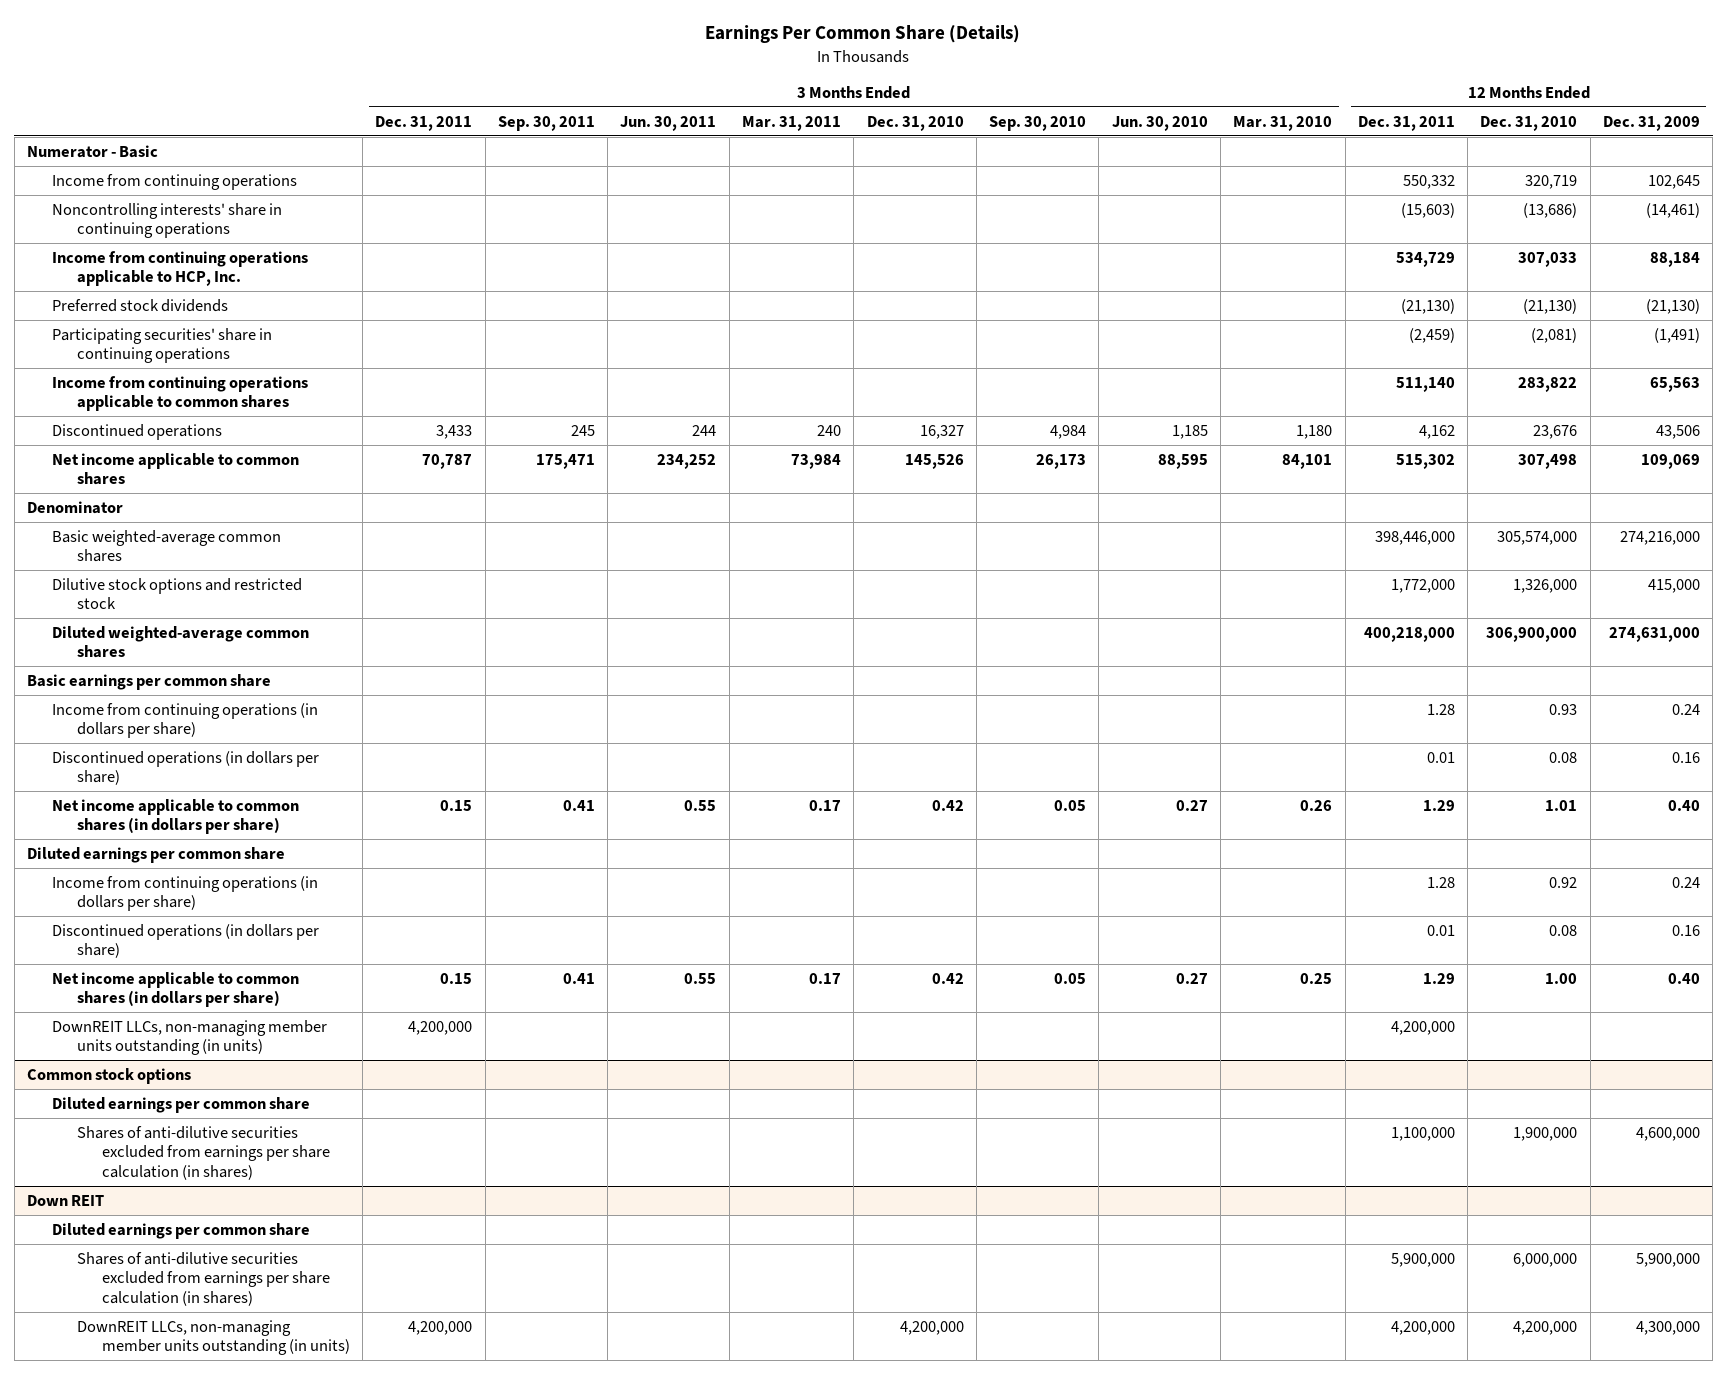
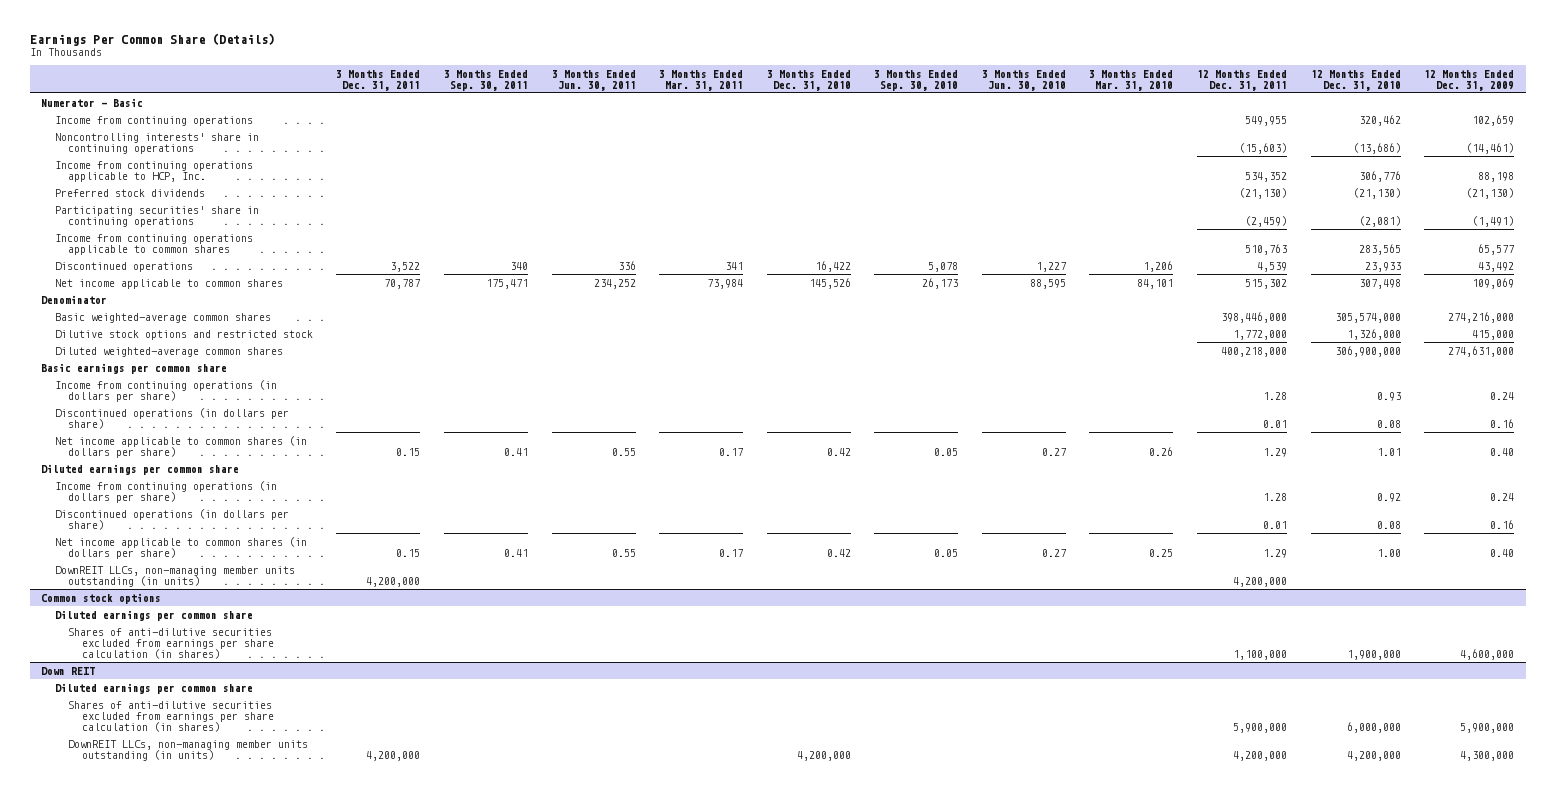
- Income from continuing operations | | | | | | | | | 550,332 | 320,719 | 102,645
+ Income from continuing operations | | | | | | | | | 549,955 | 320,462 | 102,659
- Income from continuing operations applicable to HCP, Inc. | | | | | | | | | 534,729 | 307,033 | 88,184
+ Income from continuing operations applicable to HCP, Inc. | | | | | | | | | 534,352 | 306,776 | 88,198
- Income from continuing operations applicable to common shares | | | | | | | | | 511,140 | 283,822 | 65,563
- Discontinued operations | 3,433 | 245 | 244 | 240 | 16,327 | 4,984 | 1,185 | 1,180 | 4,162 | 23,676 | 43,506
+ Income from continuing operations applicable to common shares | | | | | | | | | 510,763 | 283,565 | 65,577
+ Discontinued operations | 3,522 | 340 | 336 | 341 | 16,422 | 5,078 | 1,227 | 1,206 | 4,539 | 23,933 | 43,492

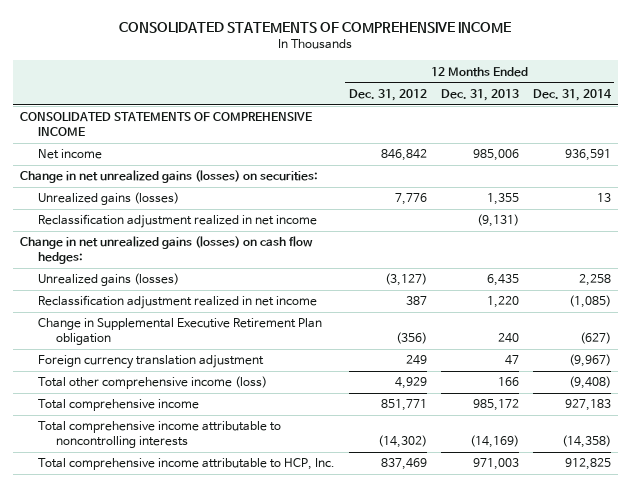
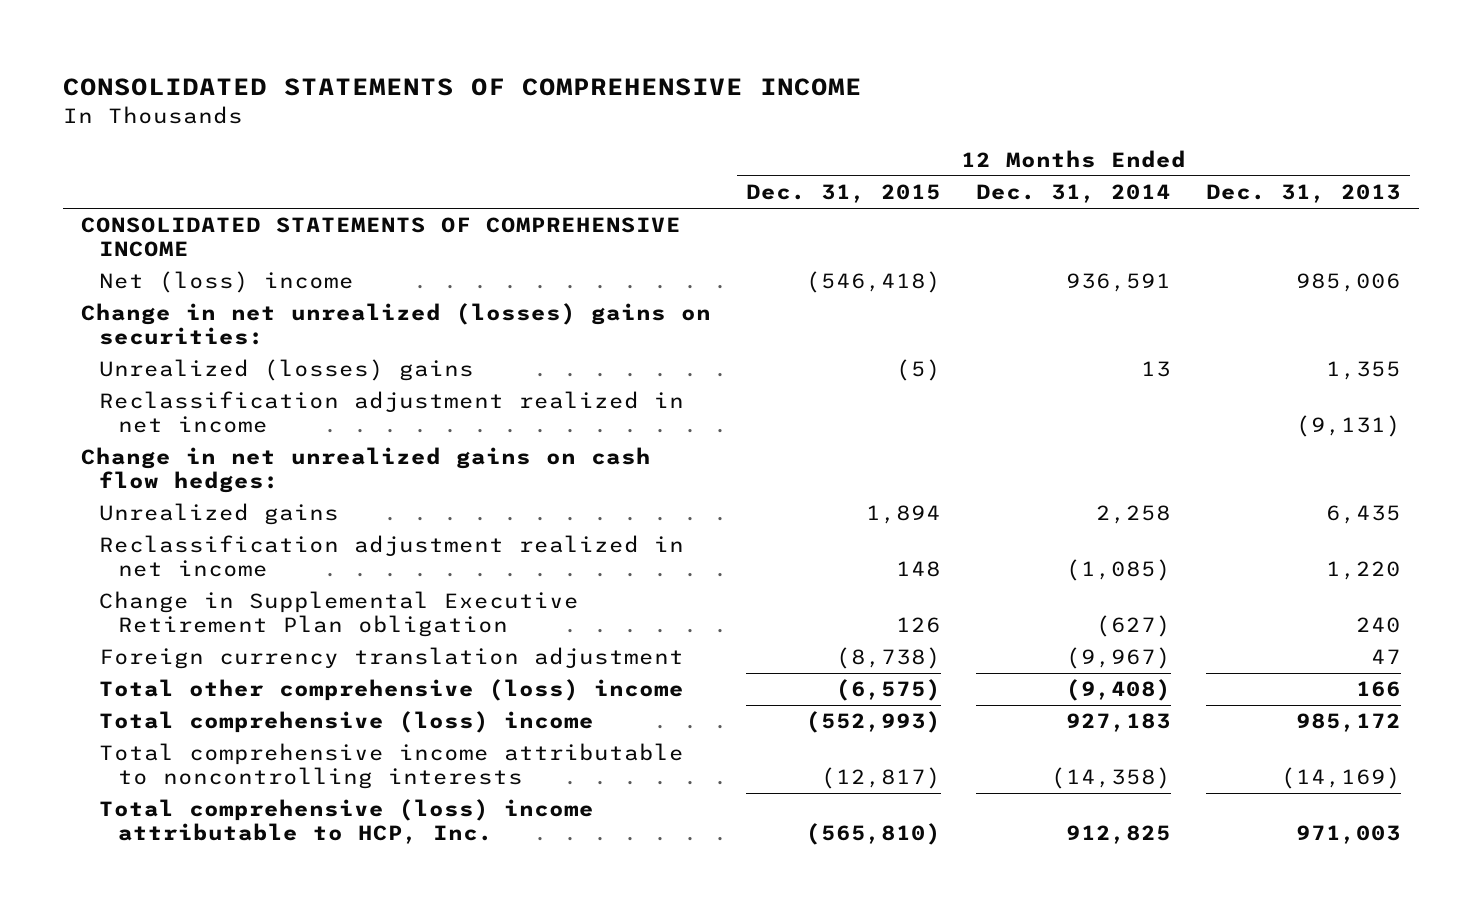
- | 12 Months Ended Dec. 31, 2012 | 12 Months Ended Dec. 31, 2013 | 12 Months Ended Dec. 31, 2014
+ | 12 Months Ended Dec. 31, 2015 | 12 Months Ended Dec. 31, 2014 | 12 Months Ended Dec. 31, 2013
- Net income | 846,842 | 985,006 | 936,591
- Change in net unrealized gains (losses) on securities:
- Unrealized gains (losses) | 7,776 | 1,355 | 13
+ Net (loss) income | (546,418) | 936,591 | 985,006
+ Change in net unrealized (losses) gains on securities:
+ Unrealized (losses) gains | (5) | 13 | 1,355
- Change in net unrealized gains (losses) on cash flow hedges:
- Unrealized gains (losses) | (3,127) | 6,435 | 2,258
+ Change in net unrealized gains on cash flow hedges:
+ Unrealized gains | 1,894 | 2,258 | 6,435
- Total other comprehensive income (loss) | 4,929 | 166 | (9,408)
- Total comprehensive income | 851,771 | 985,172 | 927,183
+ Total other comprehensive (loss) income | (6,575) | (9,408) | 166
+ Total comprehensive (loss) income | (552,993) | 927,183 | 985,172
- Total comprehensive income attributable to HCP, Inc. | 837,469 | 971,003 | 912,825
+ Total comprehensive (loss) income attributable to HCP, Inc. | (565,810) | 912,825 | 971,003

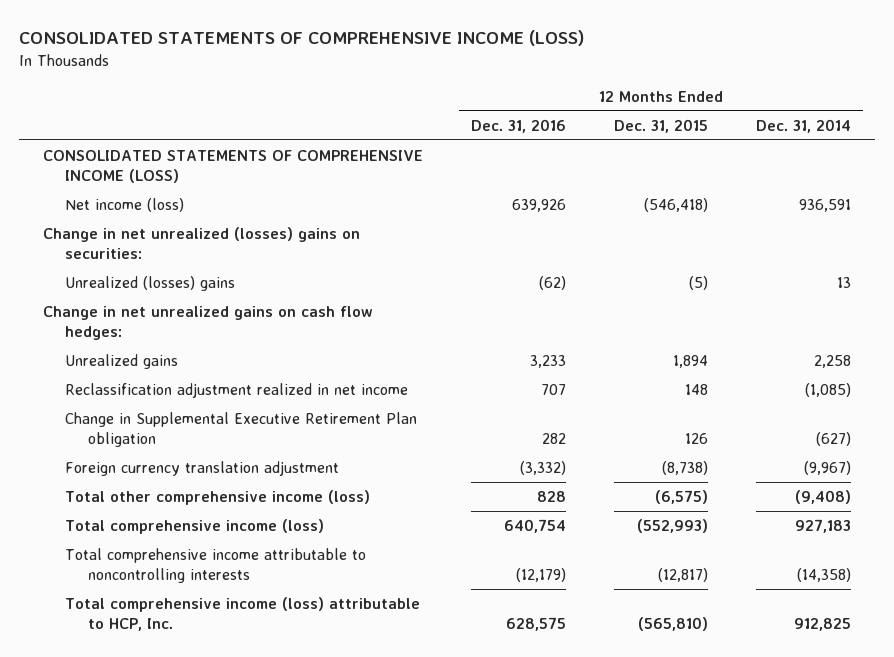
- CONSOLIDATED STATEMENTS OF COMPREHENSIVE INCOME
+ CONSOLIDATED STATEMENTS OF COMPREHENSIVE INCOME (LOSS)
- | 12 Months Ended Dec. 31, 2015 | 12 Months Ended Dec. 31, 2014 | 12 Months Ended Dec. 31, 2013
+ | 12 Months Ended Dec. 31, 2016 | 12 Months Ended Dec. 31, 2015 | 12 Months Ended Dec. 31, 2014
- CONSOLIDATED STATEMENTS OF COMPREHENSIVE INCOME
- Net (loss) income | (546,418) | 936,591 | 985,006
+ CONSOLIDATED STATEMENTS OF COMPREHENSIVE INCOME (LOSS)
+ Net income (loss) | 639,926 | (546,418) | 936,591
- Reclassification adjustment realized in net income | | | (9,131)
- Total other comprehensive (loss) income | (6,575) | (9,408) | 166
- Total comprehensive (loss) income | (552,993) | 927,183 | 985,172
+ Total other comprehensive income (loss) | 828 | (6,575) | (9,408)
+ Total comprehensive income (loss) | 640,754 | (552,993) | 927,183
- Total comprehensive (loss) income attributable to HCP, Inc. | (565,810) | 912,825 | 971,003
+ Total comprehensive income (loss) attributable to HCP, Inc. | 628,575 | (565,810) | 912,825

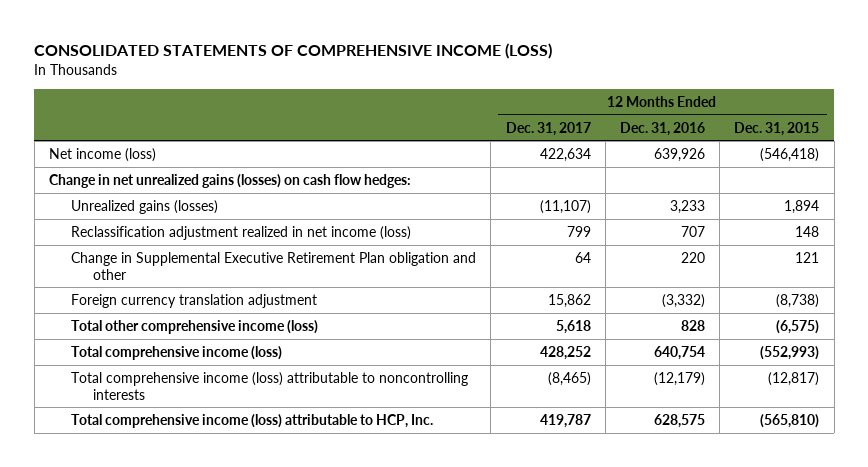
- | 12 Months Ended Dec. 31, 2016 | 12 Months Ended Dec. 31, 2015 | 12 Months Ended Dec. 31, 2014
+ | 12 Months Ended Dec. 31, 2017 | 12 Months Ended Dec. 31, 2016 | 12 Months Ended Dec. 31, 2015
- CONSOLIDATED STATEMENTS OF COMPREHENSIVE INCOME (LOSS)
- Change in net unrealized (losses) gains on securities:
- Unrealized (losses) gains | (62) | (5) | 13
- Change in net unrealized gains on cash flow hedges:
- Unrealized gains | 3,233 | 1,894 | 2,258
- Reclassification adjustment realized in net income | 707 | 148 | (1,085)
- Change in Supplemental Executive Retirement Plan obligation | 282 | 126 | (627)
+ Change in net unrealized gains (losses) on cash flow hedges:
+ Unrealized gains (losses) | (11,107) | 3,233 | 1,894
+ Reclassification adjustment realized in net income (loss) | 799 | 707 | 148
+ Change in Supplemental Executive Retirement Plan obligation and other | 64 | 220 | 121
- Total comprehensive income attributable to noncontrolling interests | (12,179) | (12,817) | (14,358)
+ Total comprehensive income (loss) attributable to noncontrolling interests | (8,465) | (12,179) | (12,817)

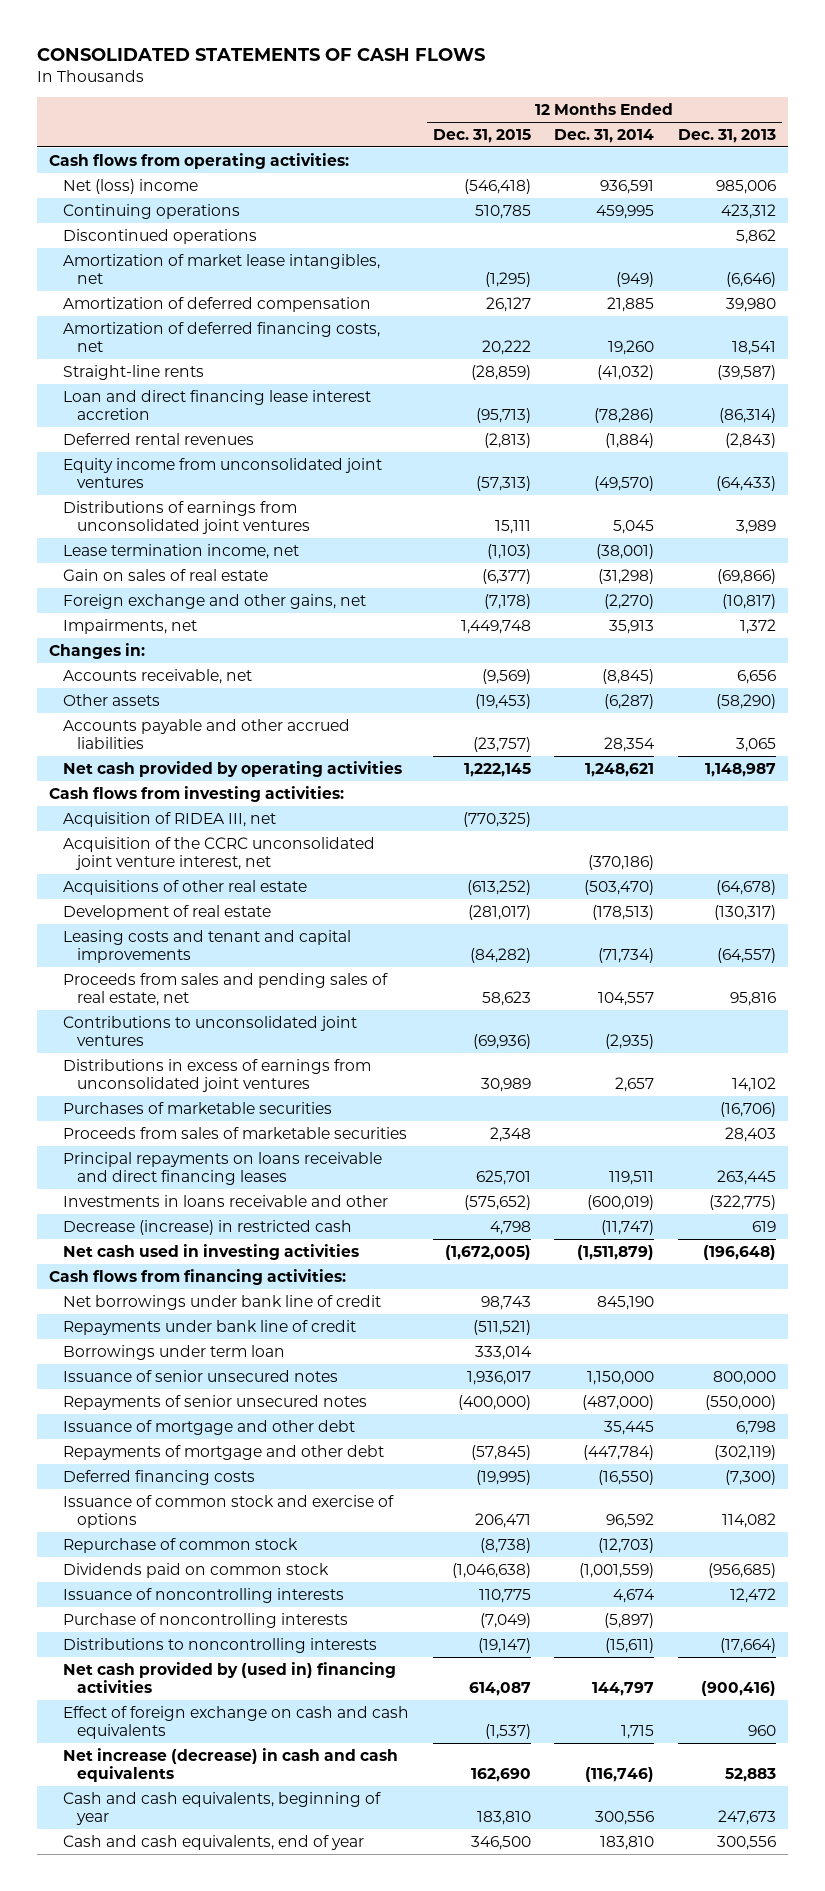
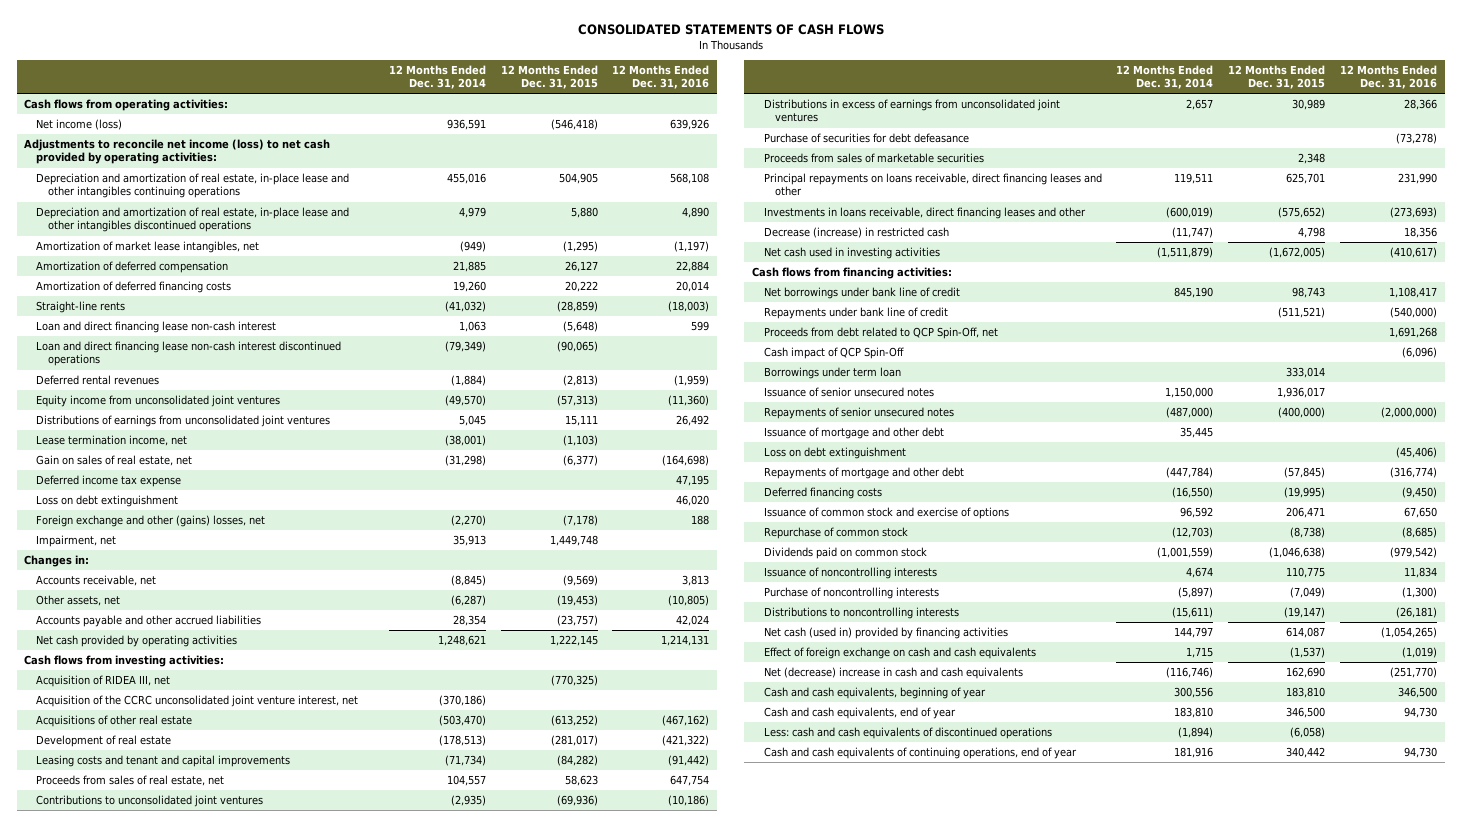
- | 12 Months Ended Dec. 31, 2015 | 12 Months Ended Dec. 31, 2014 | 12 Months Ended Dec. 31, 2013
+ | 12 Months Ended Dec. 31, 2014 | 12 Months Ended Dec. 31, 2015 | 12 Months Ended Dec. 31, 2016
- Net (loss) income | (546,418) | 936,591 | 985,006
- Continuing operations | 510,785 | 459,995 | 423,312
- Discontinued operations | | | 5,862
+ Net income (loss) | 936,591 | (546,418) | 639,926
+ Adjustments to reconcile net income (loss) to net cash provided by operating activities:
+ Depreciation and amortization of real estate, in-place lease and other intangibles continuing operations | 455,016 | 504,905 | 568,108
+ Depreciation and amortization of real estate, in-place lease and other intangibles discontinued operations | 4,979 | 5,880 | 4,890
- Amortization of deferred financing costs, net | 20,222 | 19,260 | 18,541
+ Amortization of deferred financing costs | 19,260 | 20,222 | 20,014
- Loan and direct financing lease interest accretion | (95,713) | (78,286) | (86,314)
+ Loan and direct financing lease non-cash interest | 1,063 | (5,648) | 599
+ Loan and direct financing lease non-cash interest discontinued operations | (79,349) | (90,065) |
- Gain on sales of real estate | (6,377) | (31,298) | (69,866)
- Foreign exchange and other gains, net | (7,178) | (2,270) | (10,817)
- Impairments, net | 1,449,748 | 35,913 | 1,372
+ Gain on sales of real estate, net | (31,298) | (6,377) | (164,698)
+ Deferred income tax expense | | | 47,195
+ Loss on debt extinguishment | | | 46,020
+ Foreign exchange and other (gains) losses, net | (2,270) | (7,178) | 188
+ Impairment, net | 35,913 | 1,449,748 |
- Other assets | (19,453) | (6,287) | (58,290)
+ Other assets, net | (6,287) | (19,453) | (10,805)
- Proceeds from sales and pending sales of real estate, net | 58,623 | 104,557 | 95,816
+ Proceeds from sales of real estate, net | 104,557 | 58,623 | 647,754
- Purchases of marketable securities | | | (16,706)
+ Purchase of securities for debt defeasance | | | (73,278)
- Principal repayments on loans receivable and direct financing leases | 625,701 | 119,511 | 263,445
- Investments in loans receivable and other | (575,652) | (600,019) | (322,775)
+ Principal repayments on loans receivable, direct financing leases and other | 119,511 | 625,701 | 231,990
+ Investments in loans receivable, direct financing leases and other | (600,019) | (575,652) | (273,693)
+ Proceeds from debt related to QCP Spin-Off, net | | | 1,691,268
+ Cash impact of QCP Spin-Off | | | (6,096)
+ Loss on debt extinguishment | | | (45,406)
- Net cash provided by (used in) financing activities | 614,087 | 144,797 | (900,416)
+ Net cash (used in) provided by financing activities | 144,797 | 614,087 | (1,054,265)
- Net increase (decrease) in cash and cash equivalents | 162,690 | (116,746) | 52,883
+ Net (decrease) increase in cash and cash equivalents | (116,746) | 162,690 | (251,770)
+ Less: cash and cash equivalents of discontinued operations | (1,894) | (6,058) |
+ Cash and cash equivalents of continuing operations, end of year | 181,916 | 340,442 | 94,730

